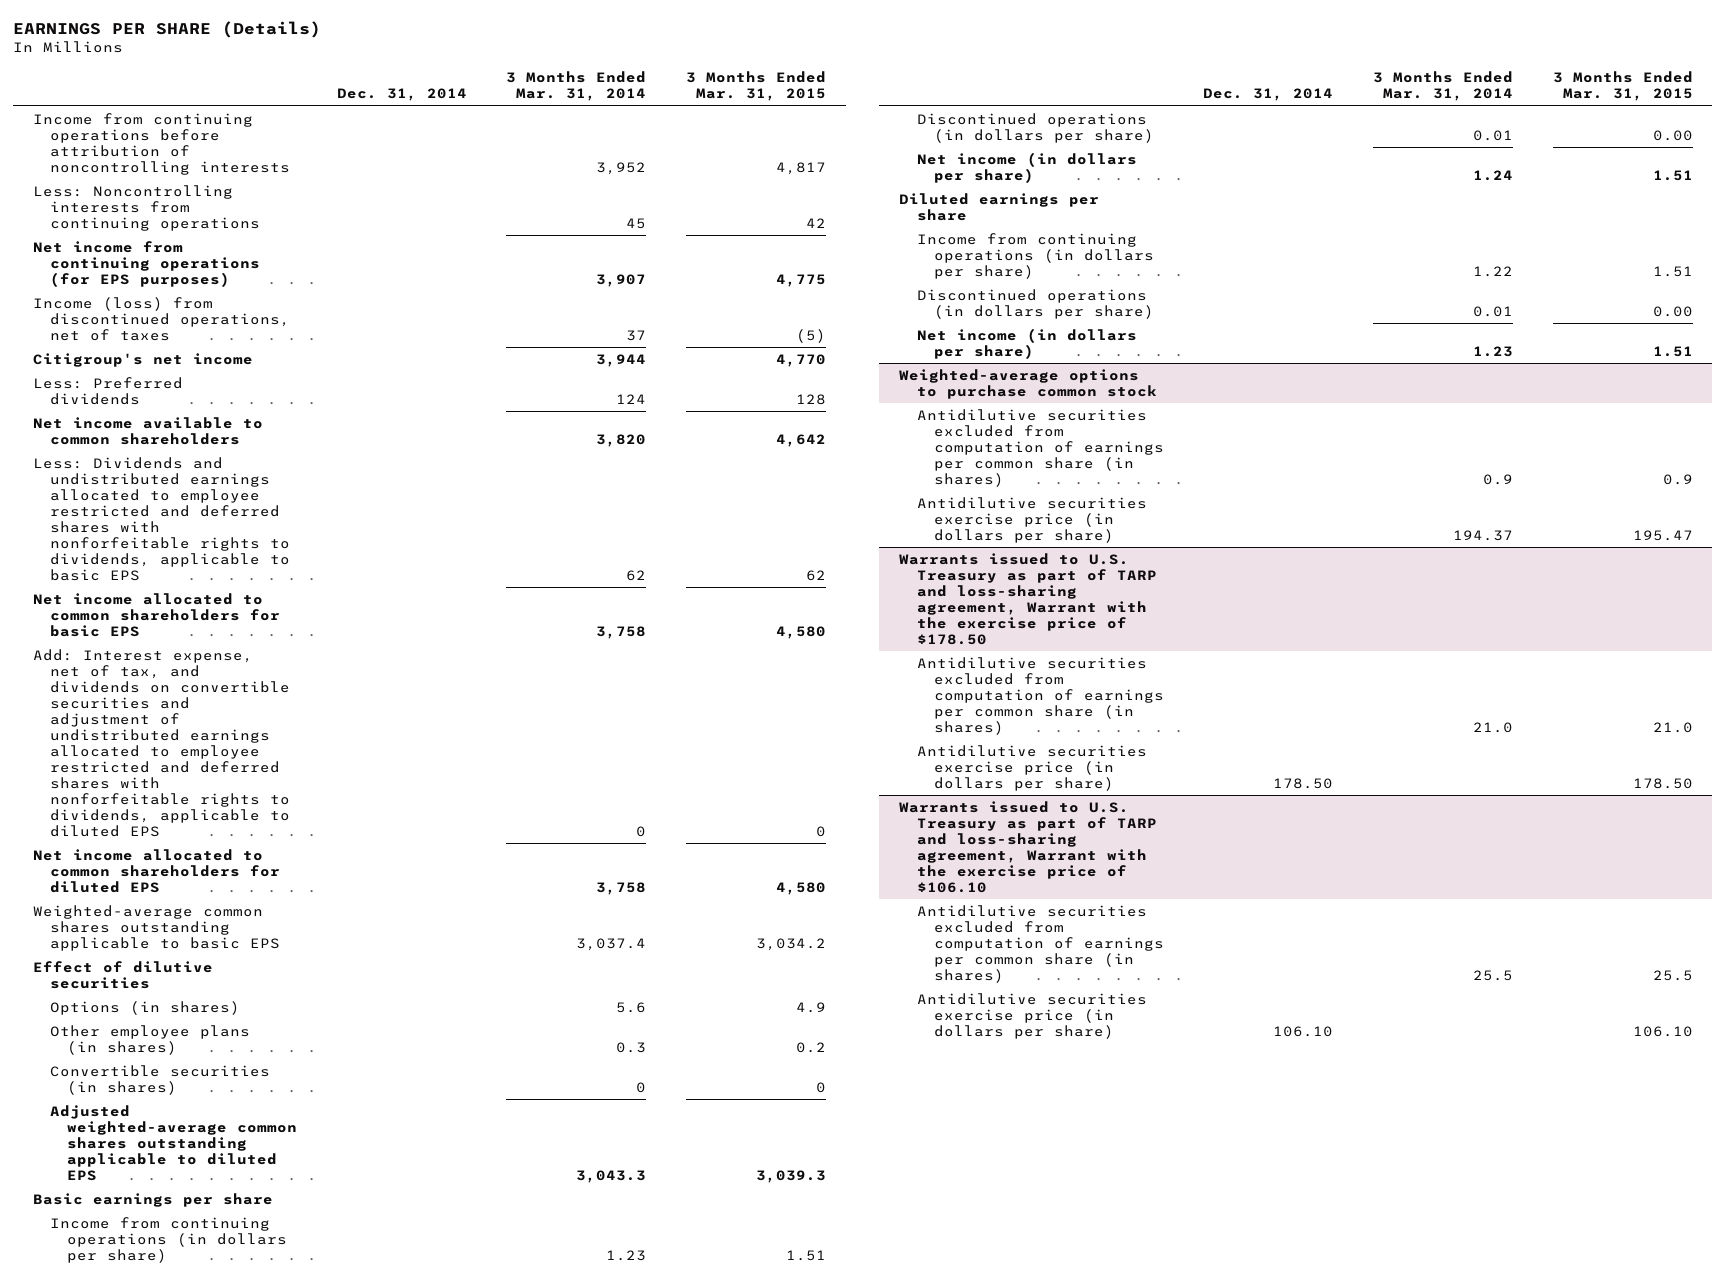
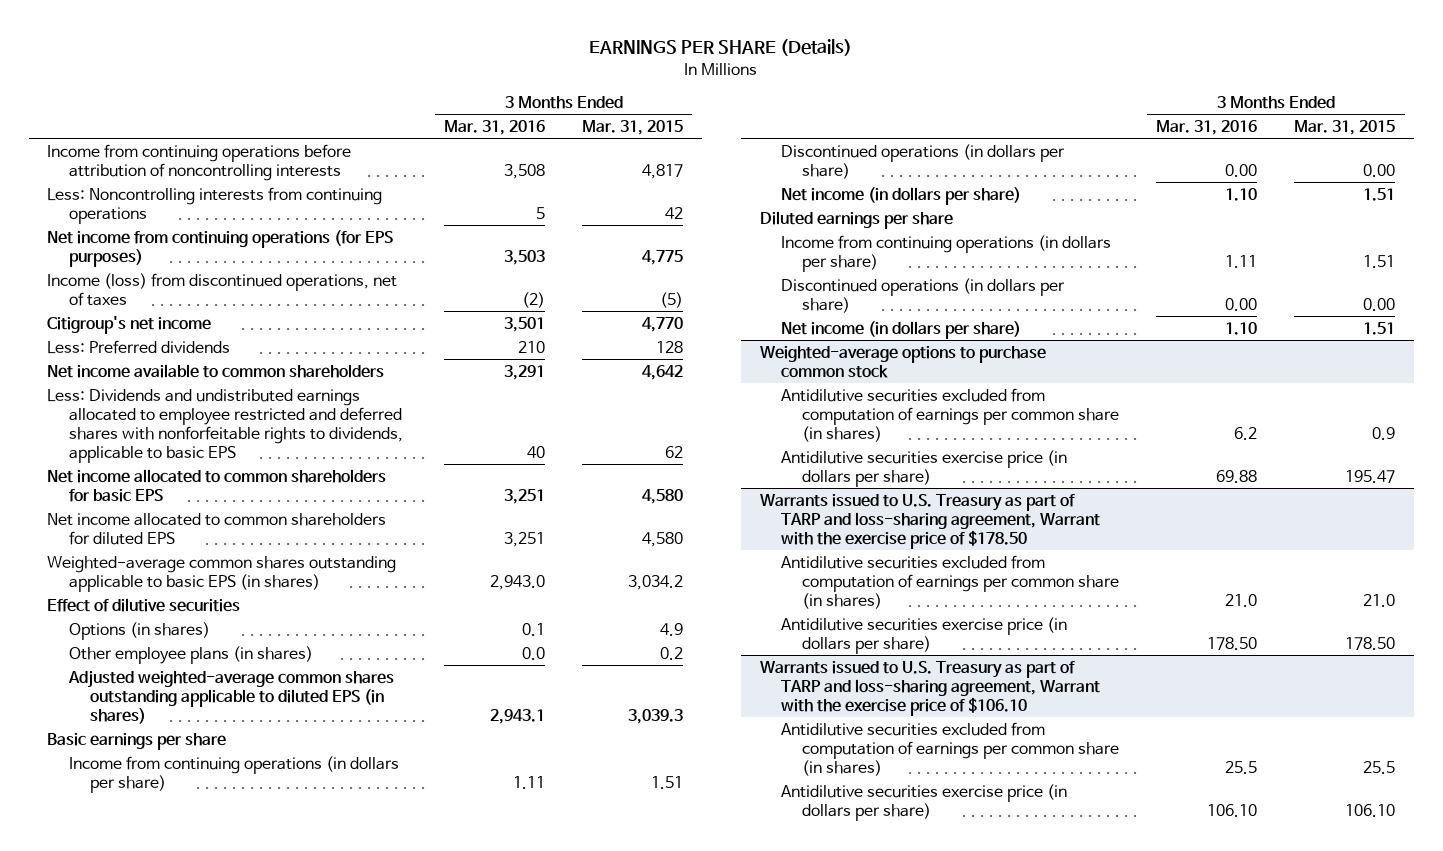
- | Dec. 31, 2014 | 3 Months Ended Mar. 31, 2014 | 3 Months Ended Mar. 31, 2015
+ | 3 Months Ended Mar. 31, 2016 | 3 Months Ended Mar. 31, 2015
- Add: Interest expense, net of tax, and dividends on convertible securities and adjustment of undistributed earnings allocated to employee restricted and deferred shares with nonforfeitable rights to dividends, applicable to diluted EPS | | 0 | 0
- Weighted-average common shares outstanding applicable to basic EPS | | 3,037.4 | 3,034.2
+ Weighted-average common shares outstanding applicable to basic EPS (in shares) | 2,943.0 | 3,034.2
- Convertible securities (in shares) | | 0 | 0
- Adjusted weighted-average common shares outstanding applicable to diluted EPS | | 3,043.3 | 3,039.3
+ Adjusted weighted-average common shares outstanding applicable to diluted EPS (in shares) | 2,943.1 | 3,039.3

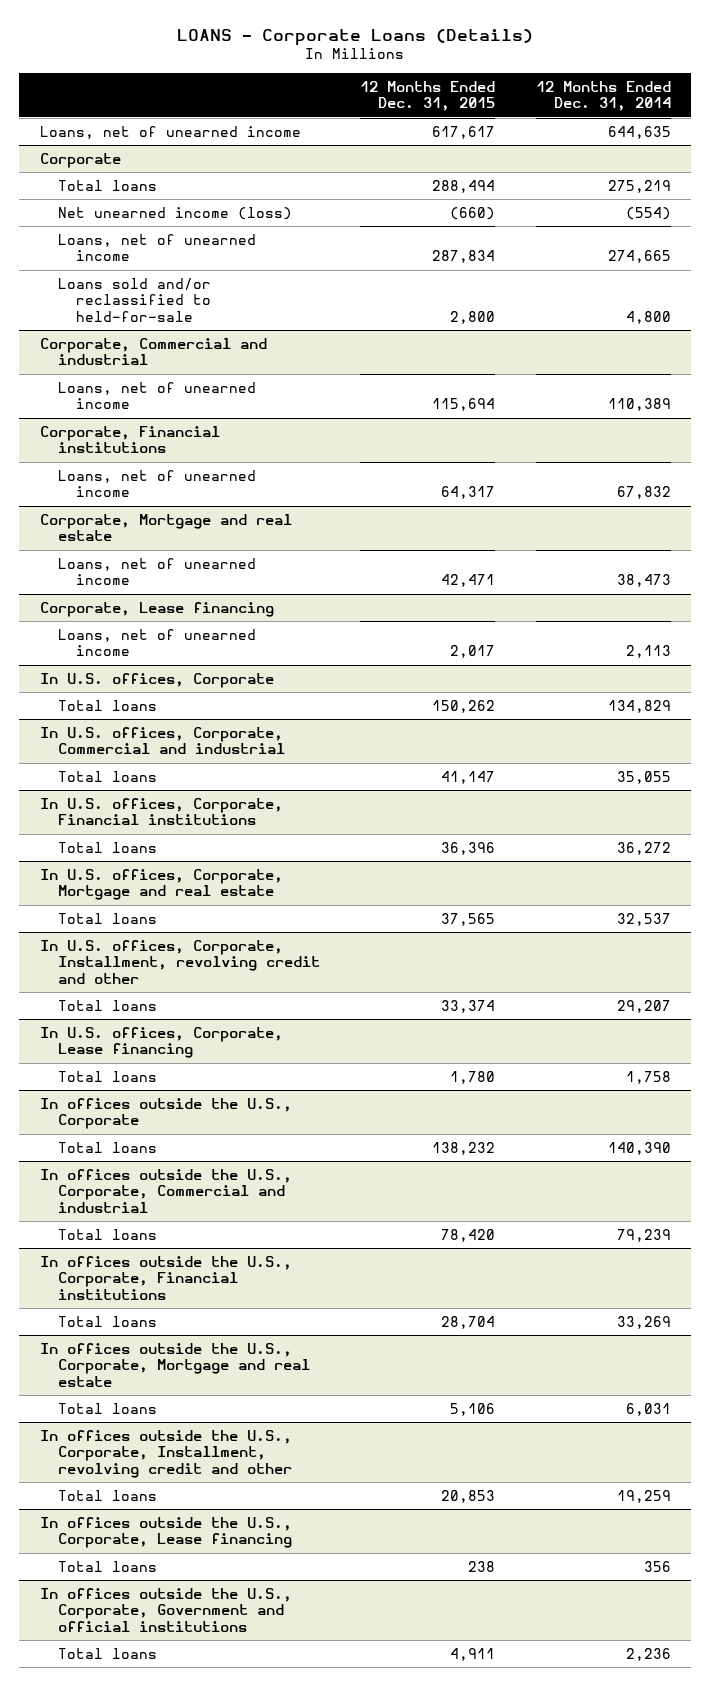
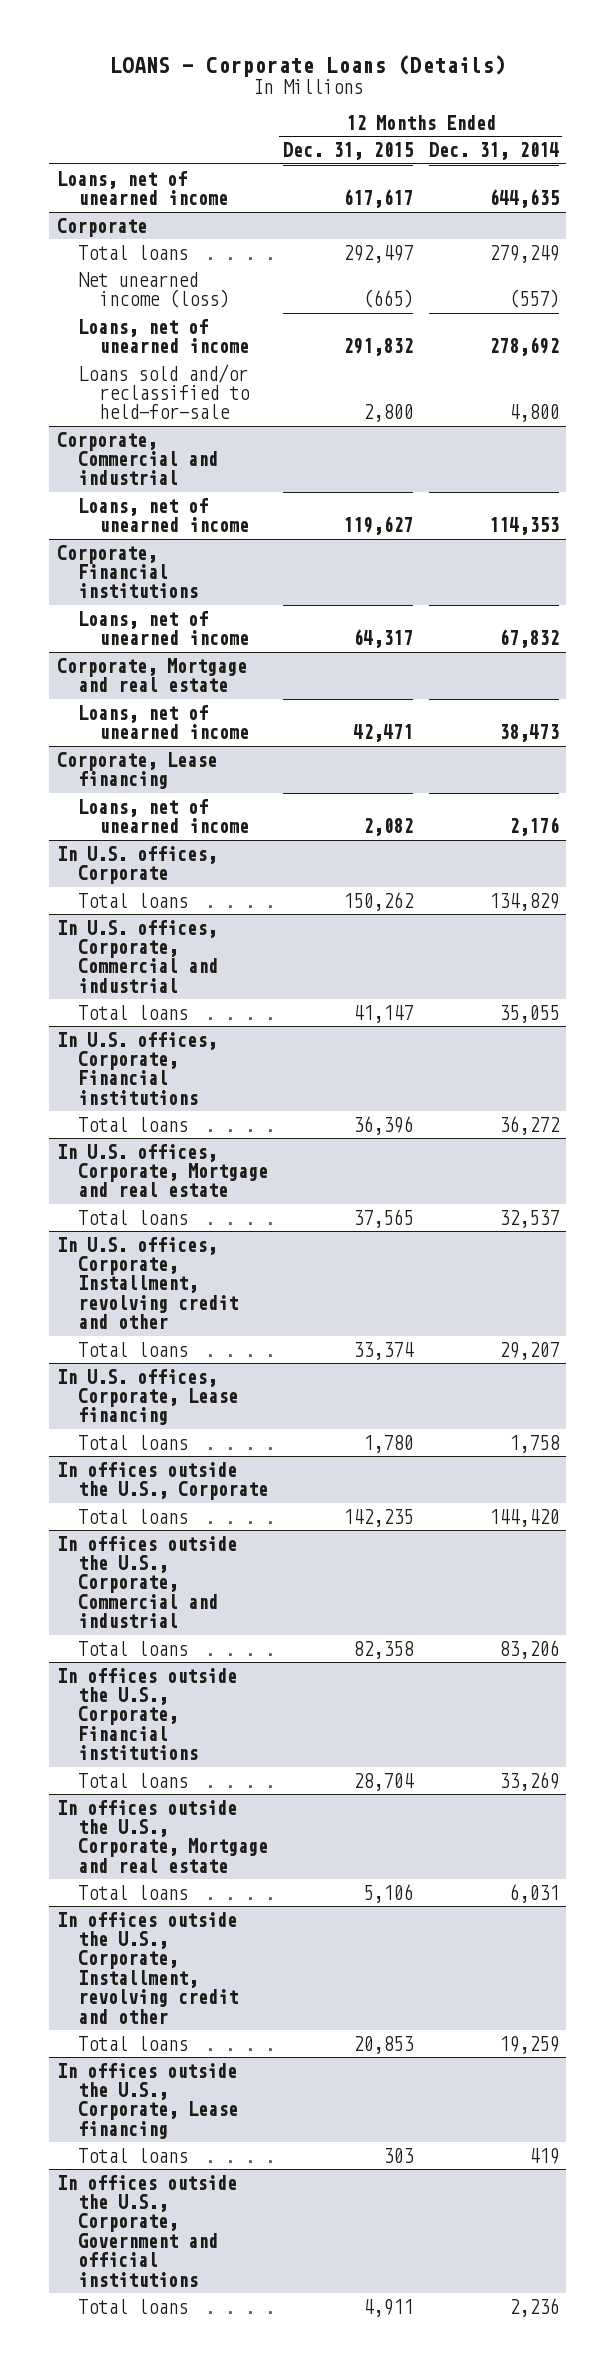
@ Corporate
- Total loans | 288,494 | 275,219
- Net unearned income (loss) | (660) | (554)
- Loans, net of unearned income | 287,834 | 274,665
+ Total loans | 292,497 | 279,249
+ Net unearned income (loss) | (665) | (557)
+ Loans, net of unearned income | 291,832 | 278,692
@ Corporate, Commercial and industrial
- Loans, net of unearned income | 115,694 | 110,389
+ Loans, net of unearned income | 119,627 | 114,353
@ Corporate, Lease financing
- Loans, net of unearned income | 2,017 | 2,113
+ Loans, net of unearned income | 2,082 | 2,176
@ In offices outside the U.S., Corporate
- Total loans | 138,232 | 140,390
+ Total loans | 142,235 | 144,420
@ In offices outside the U.S., Corporate, Commercial and industrial
- Total loans | 78,420 | 79,239
+ Total loans | 82,358 | 83,206
@ In offices outside the U.S., Corporate, Lease financing
- Total loans | 238 | 356
+ Total loans | 303 | 419

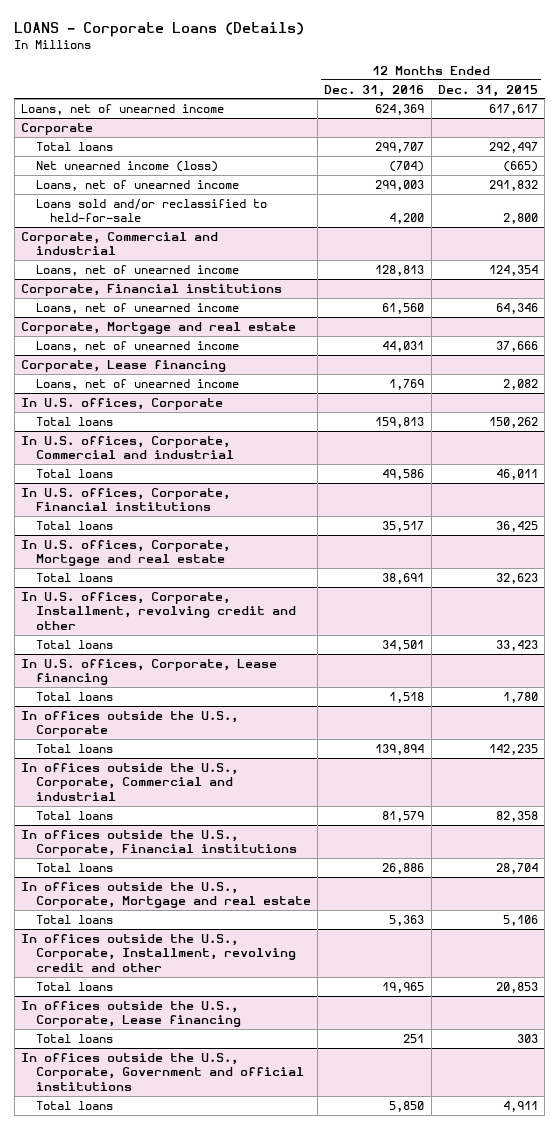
- | 12 Months Ended Dec. 31, 2015 | 12 Months Ended Dec. 31, 2014
+ | 12 Months Ended Dec. 31, 2016 | 12 Months Ended Dec. 31, 2015
@ Corporate, Commercial and industrial
- Loans, net of unearned income | 119,627 | 114,353
+ Loans, net of unearned income | 128,813 | 124,354
@ Corporate, Financial institutions
- Loans, net of unearned income | 64,317 | 67,832
+ Loans, net of unearned income | 61,560 | 64,346
@ Corporate, Mortgage and real estate
- Loans, net of unearned income | 42,471 | 38,473
+ Loans, net of unearned income | 44,031 | 37,666
@ In U.S. offices, Corporate, Commercial and industrial
- Total loans | 41,147 | 35,055
+ Total loans | 49,586 | 46,011
@ In U.S. offices, Corporate, Financial institutions
- Total loans | 36,396 | 36,272
+ Total loans | 35,517 | 36,425
@ In U.S. offices, Corporate, Mortgage and real estate
- Total loans | 37,565 | 32,537
+ Total loans | 38,691 | 32,623
@ In U.S. offices, Corporate, Installment, revolving credit and other
- Total loans | 33,374 | 29,207
+ Total loans | 34,501 | 33,423

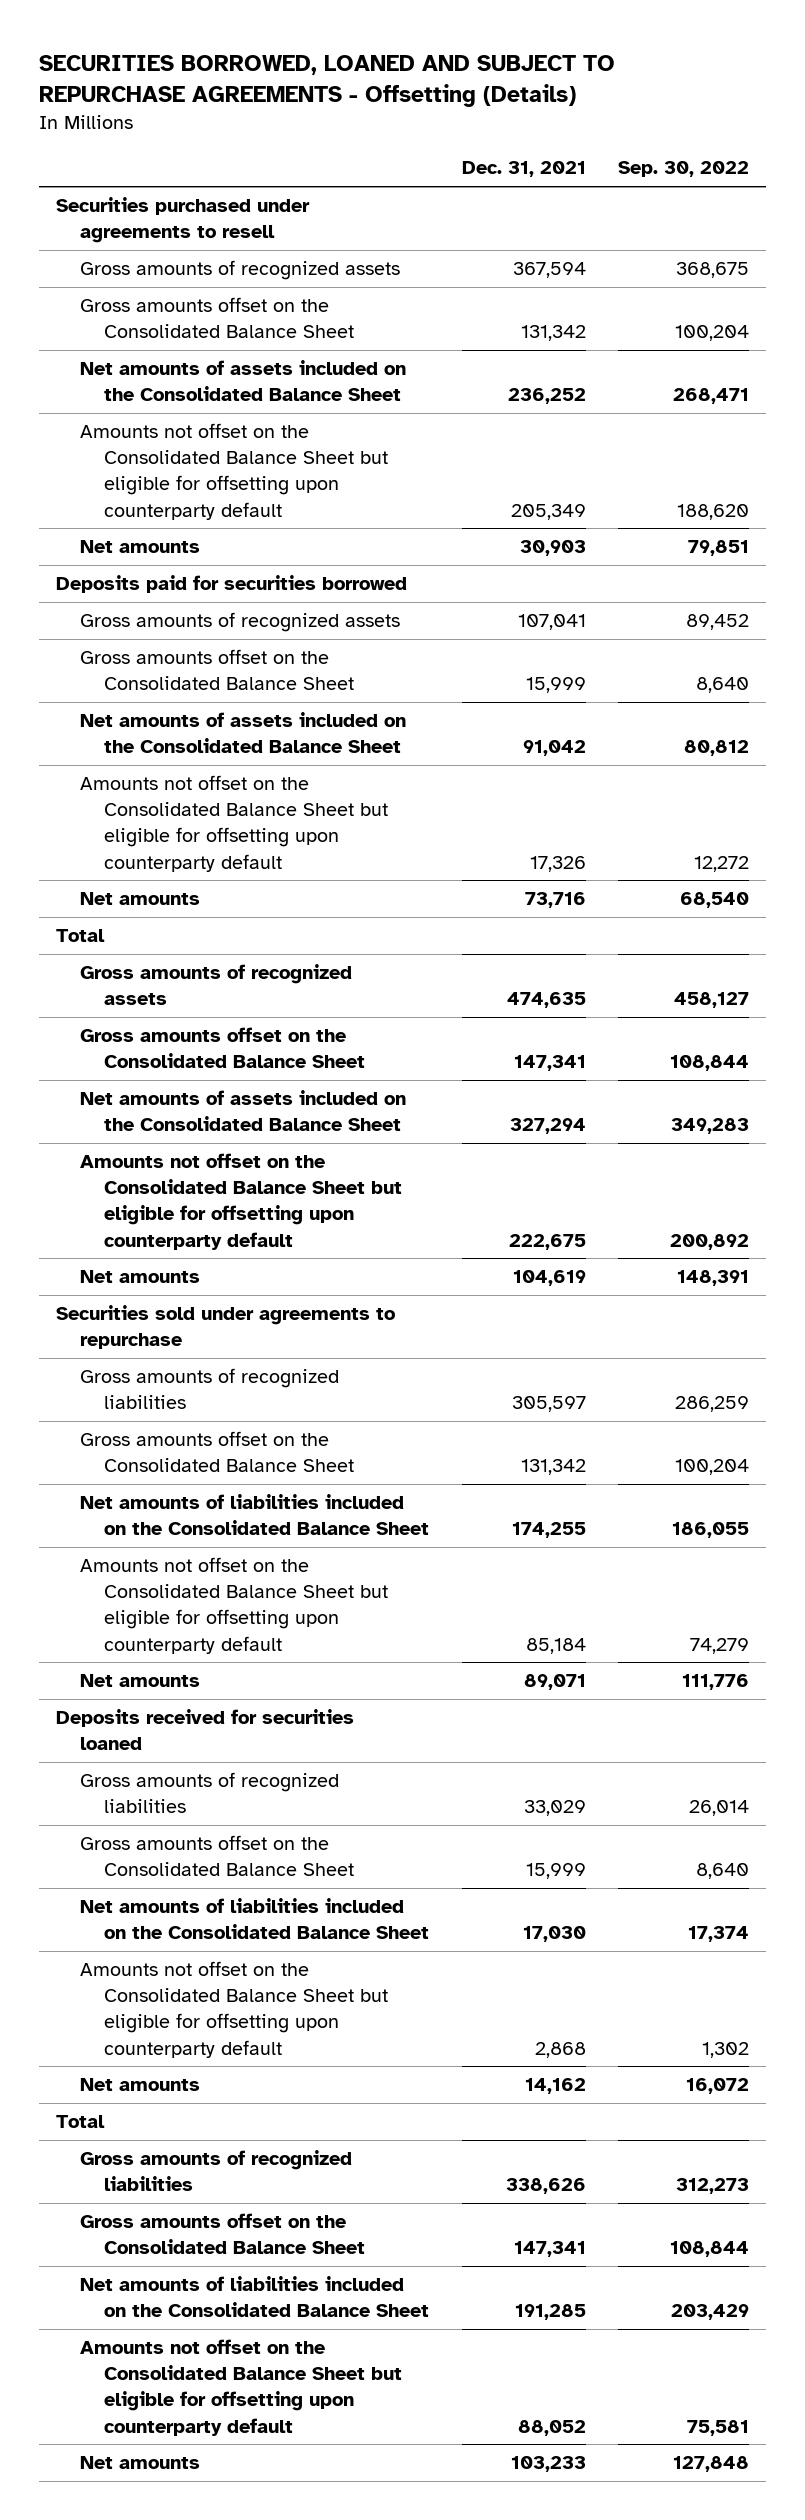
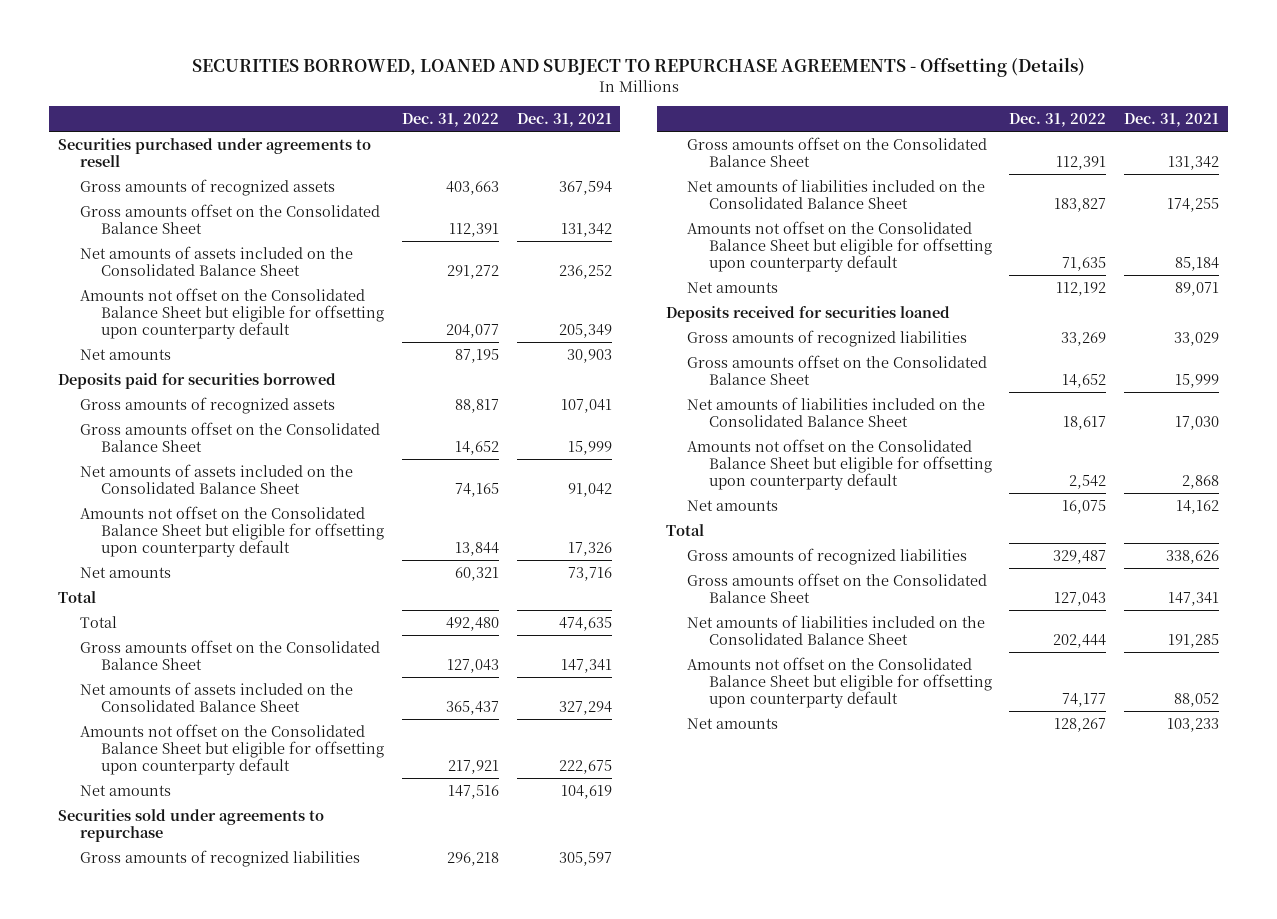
- | Dec. 31, 2021 | Sep. 30, 2022
+ | Dec. 31, 2022 | Dec. 31, 2021
- Gross amounts of recognized assets | 474,635 | 458,127
+ Total | 492,480 | 474,635

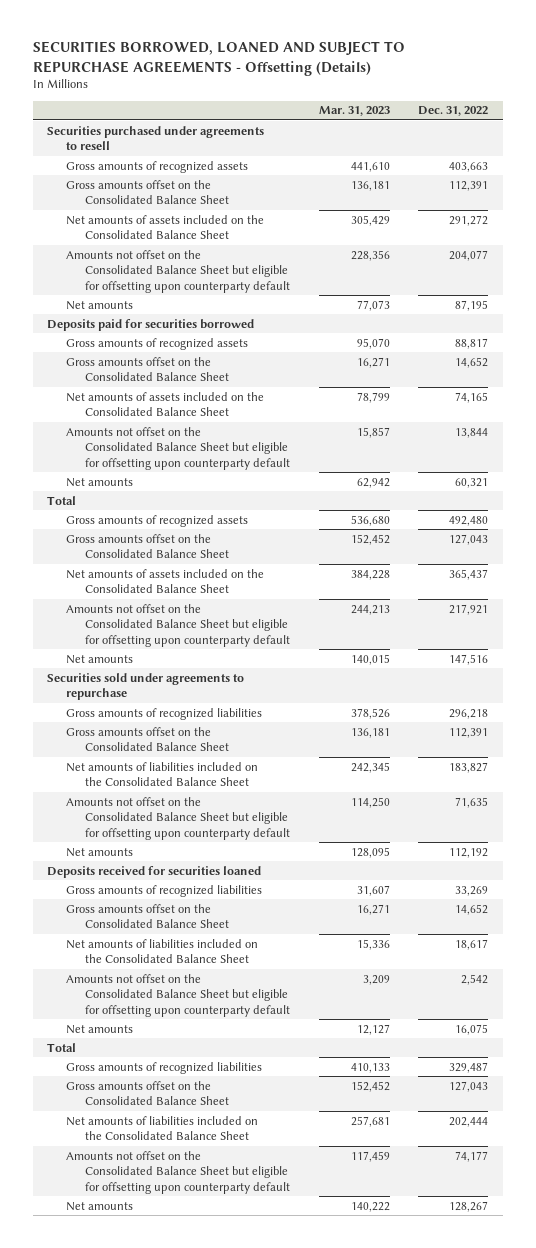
- | Dec. 31, 2022 | Dec. 31, 2021
+ | Mar. 31, 2023 | Dec. 31, 2022
- Total | 492,480 | 474,635
+ Gross amounts of recognized assets | 536,680 | 492,480

